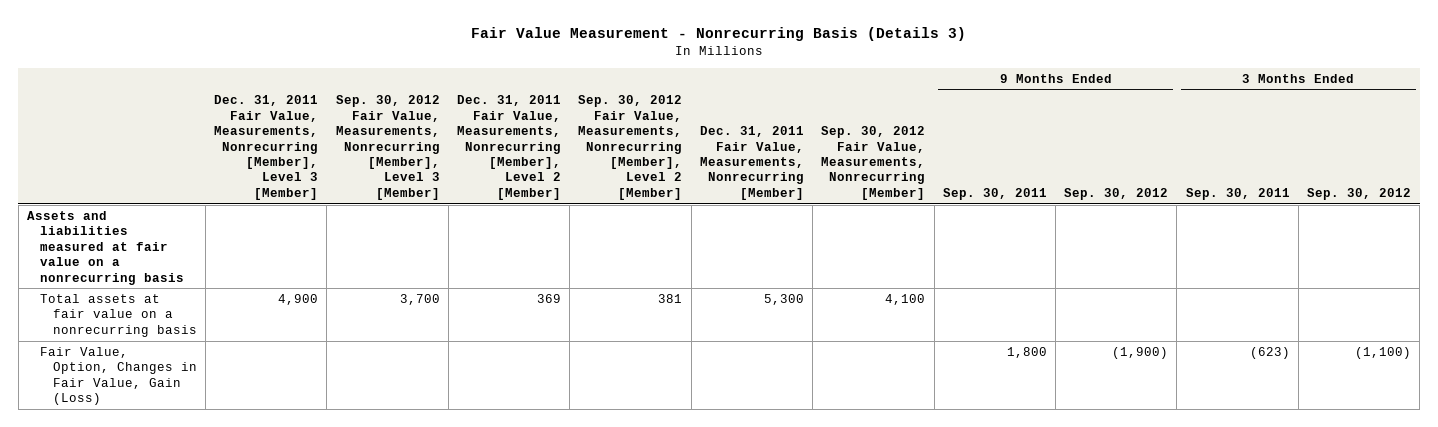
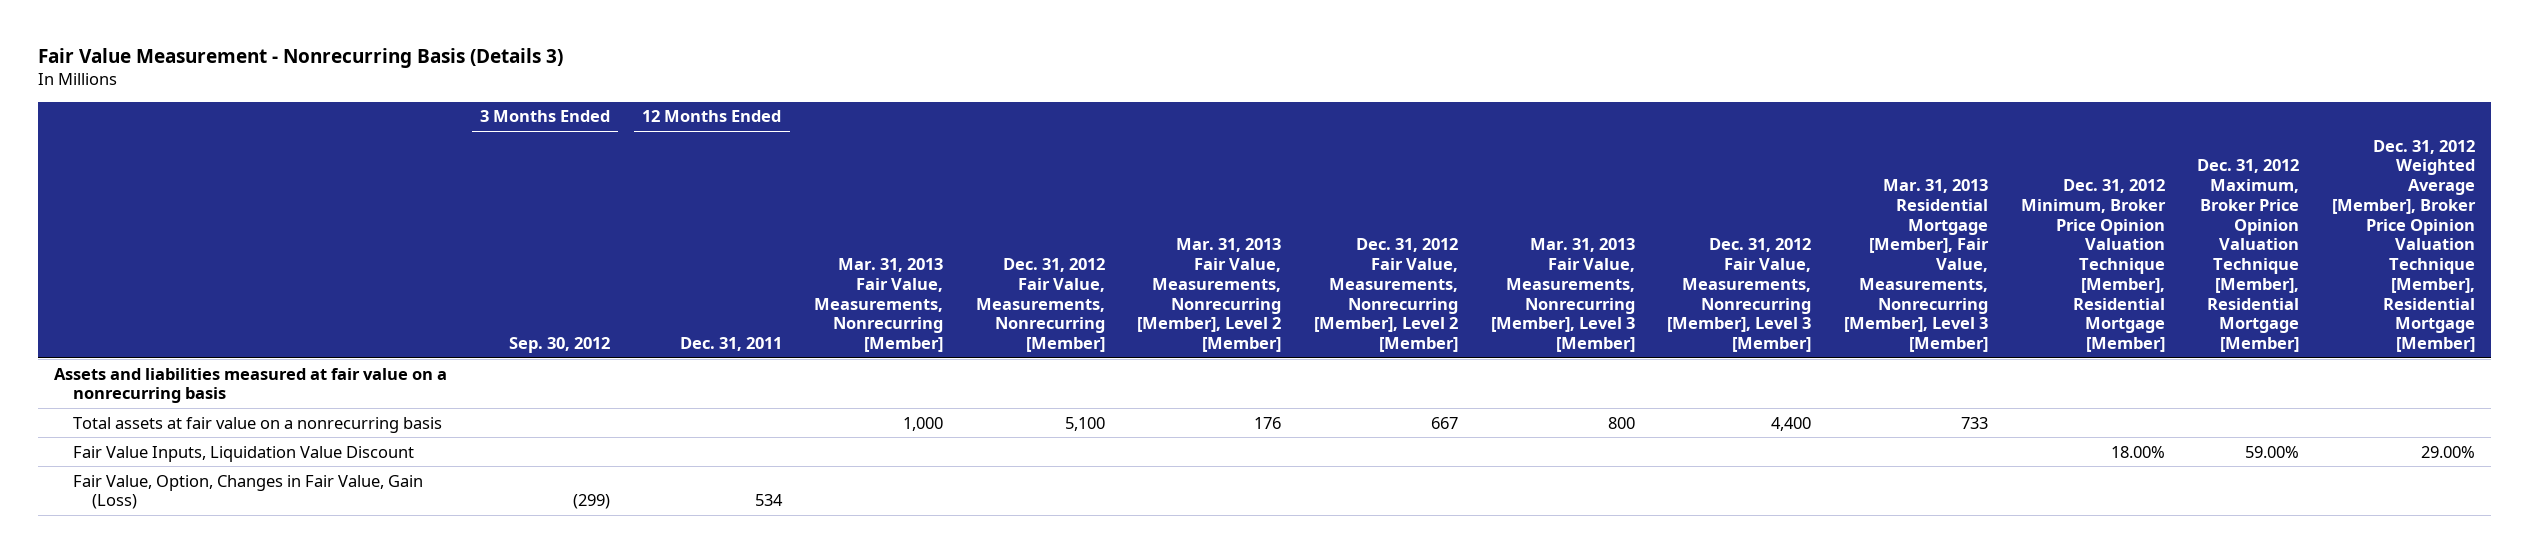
- | Dec. 31, 2011 Fair Value, Measurements, Nonrecurring [Member], Level 3 [Member] | Sep. 30, 2012 Fair Value, Measurements, Nonrecurring [Member], Level 3 [Member] | Dec. 31, 2011 Fair Value, Measurements, Nonrecurring [Member], Level 2 [Member] | Sep. 30, 2012 Fair Value, Measurements, Nonrecurring [Member], Level 2 [Member] | Dec. 31, 2011 Fair Value, Measurements, Nonrecurring [Member] | Sep. 30, 2012 Fair Value, Measurements, Nonrecurring [Member] | 9 Months Ended Sep. 30, 2011 | 9 Months Ended Sep. 30, 2012 | 3 Months Ended Sep. 30, 2011 | 3 Months Ended Sep. 30, 2012
+ | 3 Months Ended Sep. 30, 2012 | 12 Months Ended Dec. 31, 2011 | Mar. 31, 2013 Fair Value, Measurements, Nonrecurring [Member] | Dec. 31, 2012 Fair Value, Measurements, Nonrecurring [Member] | Mar. 31, 2013 Fair Value, Measurements, Nonrecurring [Member], Level 2 [Member] | Dec. 31, 2012 Fair Value, Measurements, Nonrecurring [Member], Level 2 [Member] | Mar. 31, 2013 Fair Value, Measurements, Nonrecurring [Member], Level 3 [Member] | Dec. 31, 2012 Fair Value, Measurements, Nonrecurring [Member], Level 3 [Member] | Mar. 31, 2013 Residential Mortgage [Member], Fair Value, Measurements, Nonrecurring [Member], Level 3 [Member] | Dec. 31, 2012 Minimum, Broker Price Opinion Valuation Technique [Member], Residential Mortgage [Member] | Dec. 31, 2012 Maximum, Broker Price Opinion Valuation Technique [Member], Residential Mortgage [Member] | Dec. 31, 2012 Weighted Average [Member], Broker Price Opinion Valuation Technique [Member], Residential Mortgage [Member]
- Fair Value, Option, Changes in Fair Value, Gain (Loss) | | | | | | | 1,800 | (1,900) | (623) | (1,100)
+ Fair Value Inputs, Liquidation Value Discount | | | | | | | | | | 18.00% | 59.00% | 29.00%
+ Fair Value, Option, Changes in Fair Value, Gain (Loss) | (299) | 534 | | | | | | | | | |

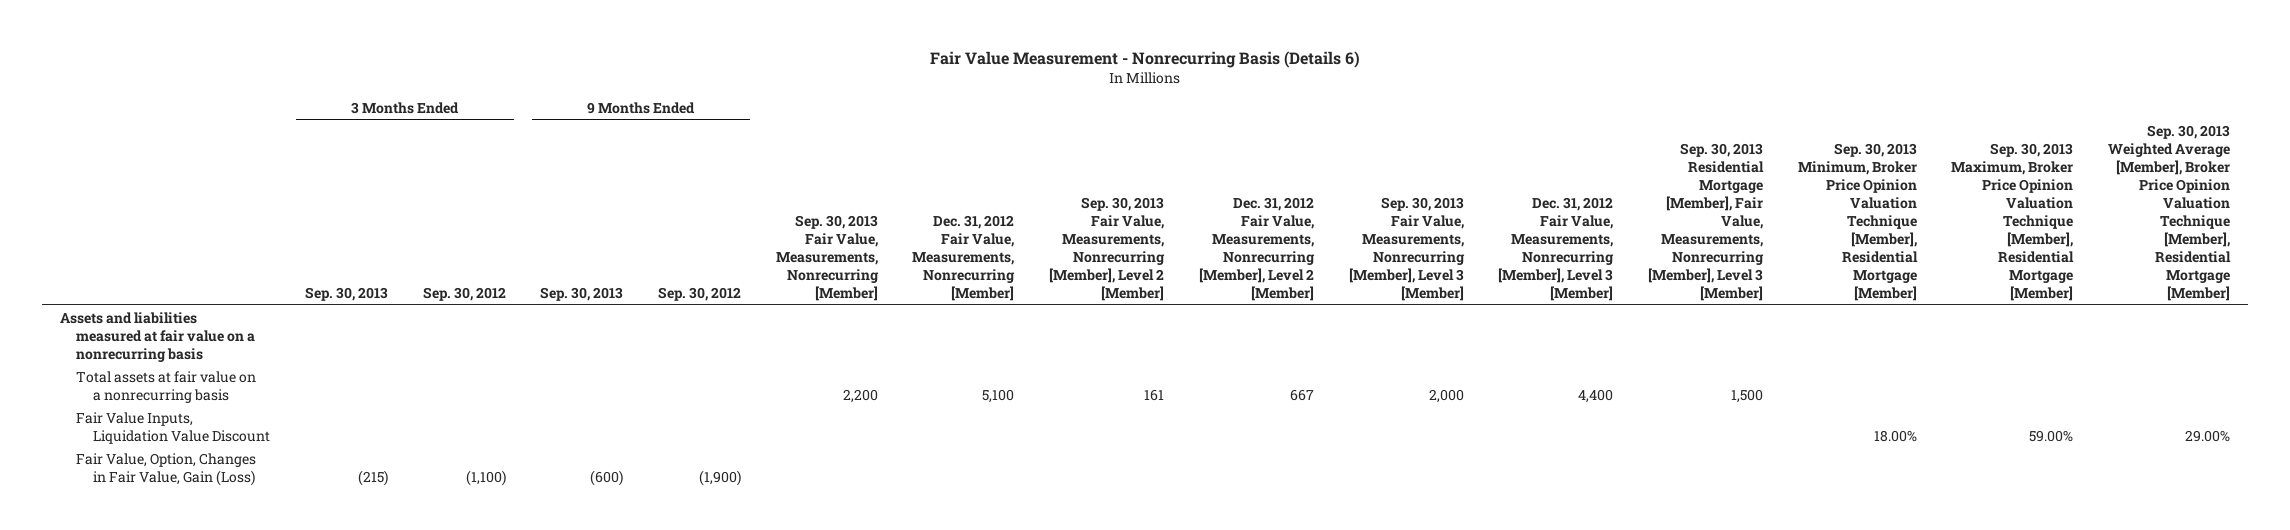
- Fair Value Measurement - Nonrecurring Basis (Details 3)
+ Fair Value Measurement - Nonrecurring Basis (Details 6)
- | 3 Months Ended Sep. 30, 2012 | 12 Months Ended Dec. 31, 2011 | Mar. 31, 2013 Fair Value, Measurements, Nonrecurring [Member] | Dec. 31, 2012 Fair Value, Measurements, Nonrecurring [Member] | Mar. 31, 2013 Fair Value, Measurements, Nonrecurring [Member], Level 2 [Member] | Dec. 31, 2012 Fair Value, Measurements, Nonrecurring [Member], Level 2 [Member] | Mar. 31, 2013 Fair Value, Measurements, Nonrecurring [Member], Level 3 [Member] | Dec. 31, 2012 Fair Value, Measurements, Nonrecurring [Member], Level 3 [Member] | Mar. 31, 2013 Residential Mortgage [Member], Fair Value, Measurements, Nonrecurring [Member], Level 3 [Member] | Dec. 31, 2012 Minimum, Broker Price Opinion Valuation Technique [Member], Residential Mortgage [Member] | Dec. 31, 2012 Maximum, Broker Price Opinion Valuation Technique [Member], Residential Mortgage [Member] | Dec. 31, 2012 Weighted Average [Member], Broker Price Opinion Valuation Technique [Member], Residential Mortgage [Member]
+ | 3 Months Ended Sep. 30, 2013 | 3 Months Ended Sep. 30, 2012 | 9 Months Ended Sep. 30, 2013 | 9 Months Ended Sep. 30, 2012 | Sep. 30, 2013 Fair Value, Measurements, Nonrecurring [Member] | Dec. 31, 2012 Fair Value, Measurements, Nonrecurring [Member] | Sep. 30, 2013 Fair Value, Measurements, Nonrecurring [Member], Level 2 [Member] | Dec. 31, 2012 Fair Value, Measurements, Nonrecurring [Member], Level 2 [Member] | Sep. 30, 2013 Fair Value, Measurements, Nonrecurring [Member], Level 3 [Member] | Dec. 31, 2012 Fair Value, Measurements, Nonrecurring [Member], Level 3 [Member] | Sep. 30, 2013 Residential Mortgage [Member], Fair Value, Measurements, Nonrecurring [Member], Level 3 [Member] | Sep. 30, 2013 Minimum, Broker Price Opinion Valuation Technique [Member], Residential Mortgage [Member] | Sep. 30, 2013 Maximum, Broker Price Opinion Valuation Technique [Member], Residential Mortgage [Member] | Sep. 30, 2013 Weighted Average [Member], Broker Price Opinion Valuation Technique [Member], Residential Mortgage [Member]
- Fair Value, Option, Changes in Fair Value, Gain (Loss) | (299) | 534 | | | | | | | | | |
+ Fair Value, Option, Changes in Fair Value, Gain (Loss) | (215) | (1,100) | (600) | (1,900) | | | | | | | | | |

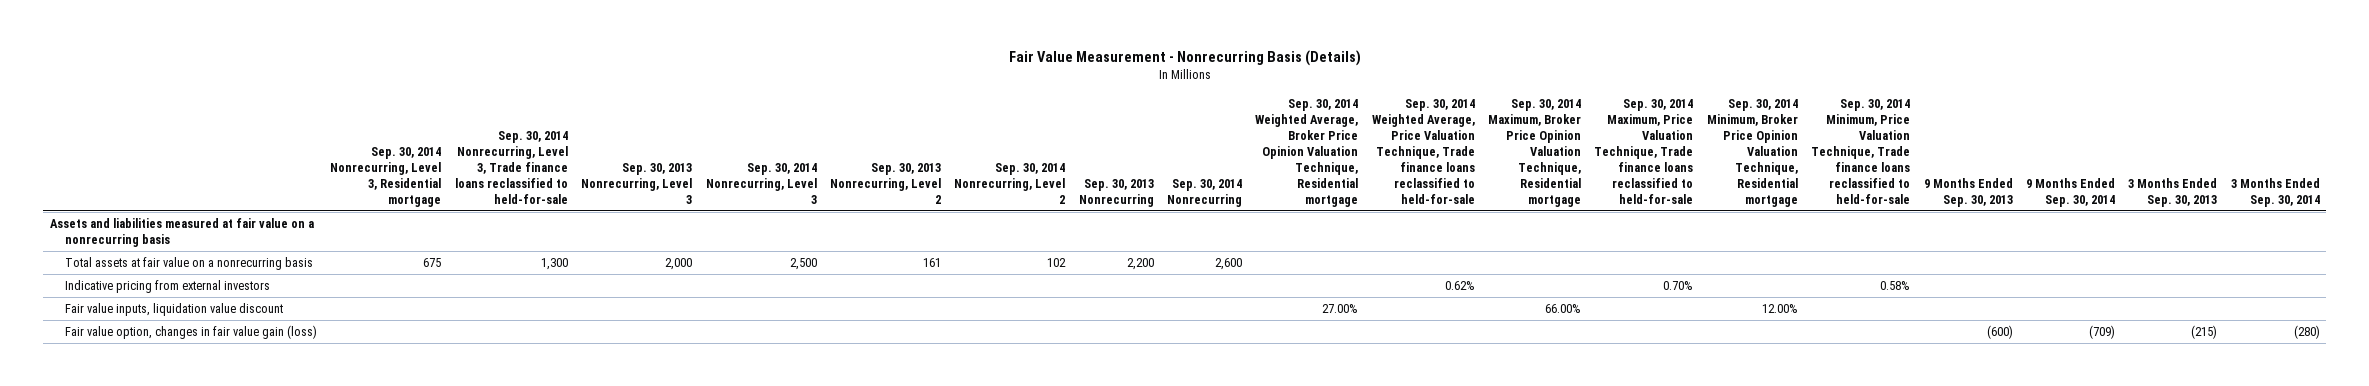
- Fair Value Measurement - Nonrecurring Basis (Details 6)
+ Fair Value Measurement - Nonrecurring Basis (Details)
- | 3 Months Ended Sep. 30, 2013 | 3 Months Ended Sep. 30, 2012 | 9 Months Ended Sep. 30, 2013 | 9 Months Ended Sep. 30, 2012 | Sep. 30, 2013 Fair Value, Measurements, Nonrecurring [Member] | Dec. 31, 2012 Fair Value, Measurements, Nonrecurring [Member] | Sep. 30, 2013 Fair Value, Measurements, Nonrecurring [Member], Level 2 [Member] | Dec. 31, 2012 Fair Value, Measurements, Nonrecurring [Member], Level 2 [Member] | Sep. 30, 2013 Fair Value, Measurements, Nonrecurring [Member], Level 3 [Member] | Dec. 31, 2012 Fair Value, Measurements, Nonrecurring [Member], Level 3 [Member] | Sep. 30, 2013 Residential Mortgage [Member], Fair Value, Measurements, Nonrecurring [Member], Level 3 [Member] | Sep. 30, 2013 Minimum, Broker Price Opinion Valuation Technique [Member], Residential Mortgage [Member] | Sep. 30, 2013 Maximum, Broker Price Opinion Valuation Technique [Member], Residential Mortgage [Member] | Sep. 30, 2013 Weighted Average [Member], Broker Price Opinion Valuation Technique [Member], Residential Mortgage [Member]
+ | Sep. 30, 2014 Nonrecurring, Level 3, Residential mortgage | Sep. 30, 2014 Nonrecurring, Level 3, Trade finance loans reclassified to held-for-sale | Sep. 30, 2013 Nonrecurring, Level 3 | Sep. 30, 2014 Nonrecurring, Level 3 | Sep. 30, 2013 Nonrecurring, Level 2 | Sep. 30, 2014 Nonrecurring, Level 2 | Sep. 30, 2013 Nonrecurring | Sep. 30, 2014 Nonrecurring | Sep. 30, 2014 Weighted Average, Broker Price Opinion Valuation Technique, Residential mortgage | Sep. 30, 2014 Weighted Average, Price Valuation Technique, Trade finance loans reclassified to held-for-sale | Sep. 30, 2014 Maximum, Broker Price Opinion Valuation Technique, Residential mortgage | Sep. 30, 2014 Maximum, Price Valuation Technique, Trade finance loans reclassified to held-for-sale | Sep. 30, 2014 Minimum, Broker Price Opinion Valuation Technique, Residential mortgage | Sep. 30, 2014 Minimum, Price Valuation Technique, Trade finance loans reclassified to held-for-sale | 9 Months Ended Sep. 30, 2013 | 9 Months Ended Sep. 30, 2014 | 3 Months Ended Sep. 30, 2013 | 3 Months Ended Sep. 30, 2014
- Fair Value Inputs, Liquidation Value Discount | | | | | | | | | | | | 18.00% | 59.00% | 29.00%
- Fair Value, Option, Changes in Fair Value, Gain (Loss) | (215) | (1,100) | (600) | (1,900) | | | | | | | | | |
+ Indicative pricing from external investors | | | | | | | | | | 0.62% | | 0.70% | | 0.58% | | | |
+ Fair value inputs, liquidation value discount | | | | | | | | | 27.00% | | 66.00% | | 12.00% | | | | |
+ Fair value option, changes in fair value gain (loss) | | | | | | | | | | | | | | | (600) | (709) | (215) | (280)

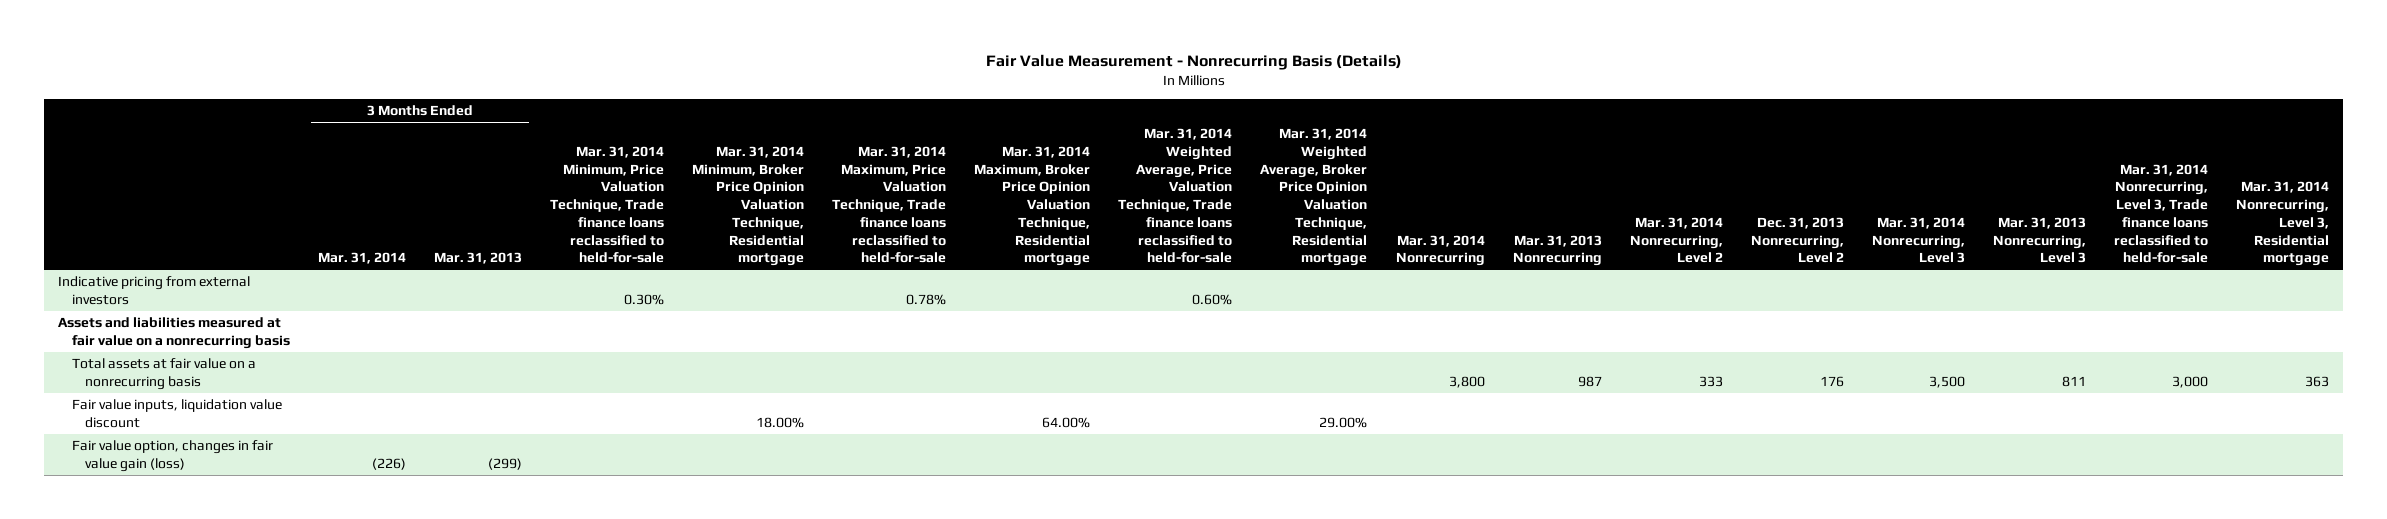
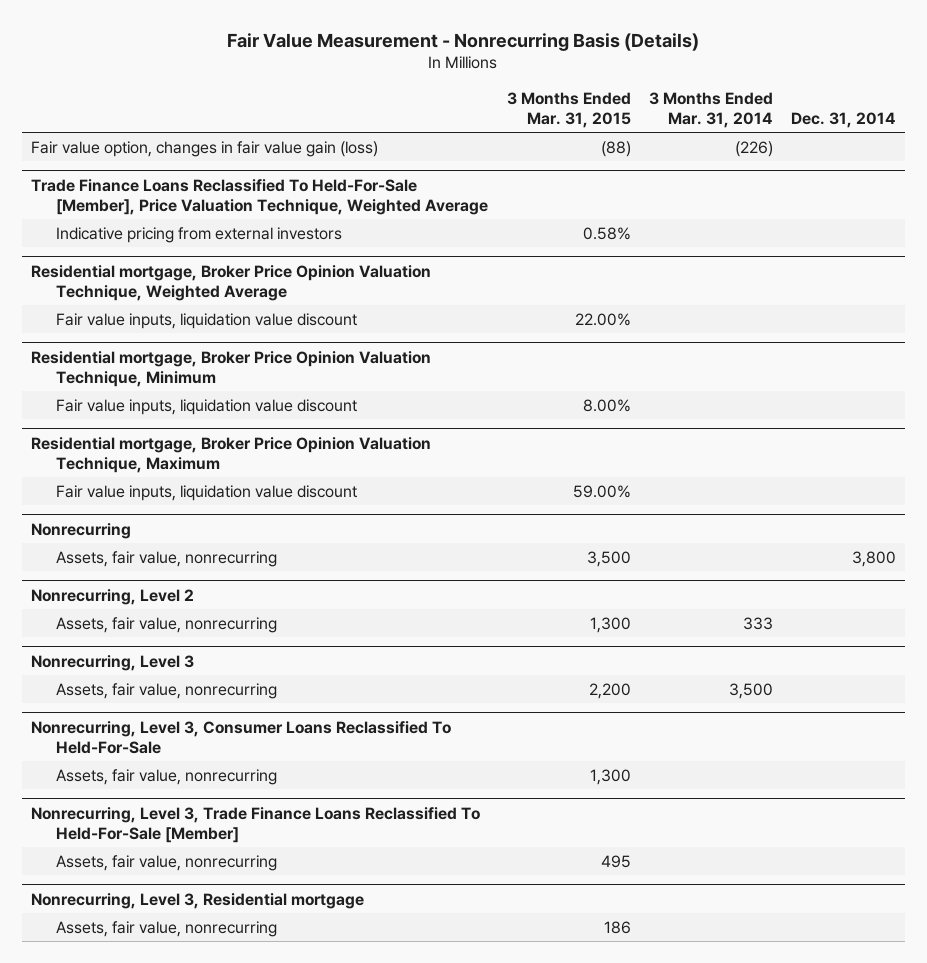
- | 3 Months Ended Mar. 31, 2014 | 3 Months Ended Mar. 31, 2013 | Mar. 31, 2014 Minimum, Price Valuation Technique, Trade finance loans reclassified to held-for-sale | Mar. 31, 2014 Minimum, Broker Price Opinion Valuation Technique, Residential mortgage | Mar. 31, 2014 Maximum, Price Valuation Technique, Trade finance loans reclassified to held-for-sale | Mar. 31, 2014 Maximum, Broker Price Opinion Valuation Technique, Residential mortgage | Mar. 31, 2014 Weighted Average, Price Valuation Technique, Trade finance loans reclassified to held-for-sale | Mar. 31, 2014 Weighted Average, Broker Price Opinion Valuation Technique, Residential mortgage | Mar. 31, 2014 Nonrecurring | Mar. 31, 2013 Nonrecurring | Mar. 31, 2014 Nonrecurring, Level 2 | Dec. 31, 2013 Nonrecurring, Level 2 | Mar. 31, 2014 Nonrecurring, Level 3 | Mar. 31, 2013 Nonrecurring, Level 3 | Mar. 31, 2014 Nonrecurring, Level 3, Trade finance loans reclassified to held-for-sale | Mar. 31, 2014 Nonrecurring, Level 3, Residential mortgage
+ | 3 Months Ended Mar. 31, 2015 | 3 Months Ended Mar. 31, 2014 | Dec. 31, 2014
- Indicative pricing from external investors | | | 0.30% | | 0.78% | | 0.60% | | | | | | | | |
- Assets and liabilities measured at fair value on a nonrecurring basis
- Total assets at fair value on a nonrecurring basis | | | | | | | | | 3,800 | 987 | 333 | 176 | 3,500 | 811 | 3,000 | 363
- Fair value inputs, liquidation value discount | | | | 18.00% | | 64.00% | | 29.00% | | | | | | | |
+ Trade Finance Loans Reclassified To Held-For-Sale [Member], Price Valuation Technique, Weighted Average
+ Indicative pricing from external investors | 0.58% | |
+ Residential mortgage, Broker Price Opinion Valuation Technique, Weighted Average
+ Fair value inputs, liquidation value discount | 22.00% | |
+ Residential mortgage, Broker Price Opinion Valuation Technique, Minimum
+ Fair value inputs, liquidation value discount | 8.00% | |
+ Residential mortgage, Broker Price Opinion Valuation Technique, Maximum
+ Fair value inputs, liquidation value discount | 59.00% | |
+ Nonrecurring
+ Assets, fair value, nonrecurring | 3,500 | | 3,800
+ Nonrecurring, Level 2
+ Assets, fair value, nonrecurring | 1,300 | 333 |
+ Nonrecurring, Level 3
+ Assets, fair value, nonrecurring | 2,200 | 3,500 |
+ Nonrecurring, Level 3, Consumer Loans Reclassified To Held-For-Sale
+ Assets, fair value, nonrecurring | 1,300 | |
+ Nonrecurring, Level 3, Trade Finance Loans Reclassified To Held-For-Sale [Member]
+ Assets, fair value, nonrecurring | 495 | |
+ Nonrecurring, Level 3, Residential mortgage
+ Assets, fair value, nonrecurring | 186 | |

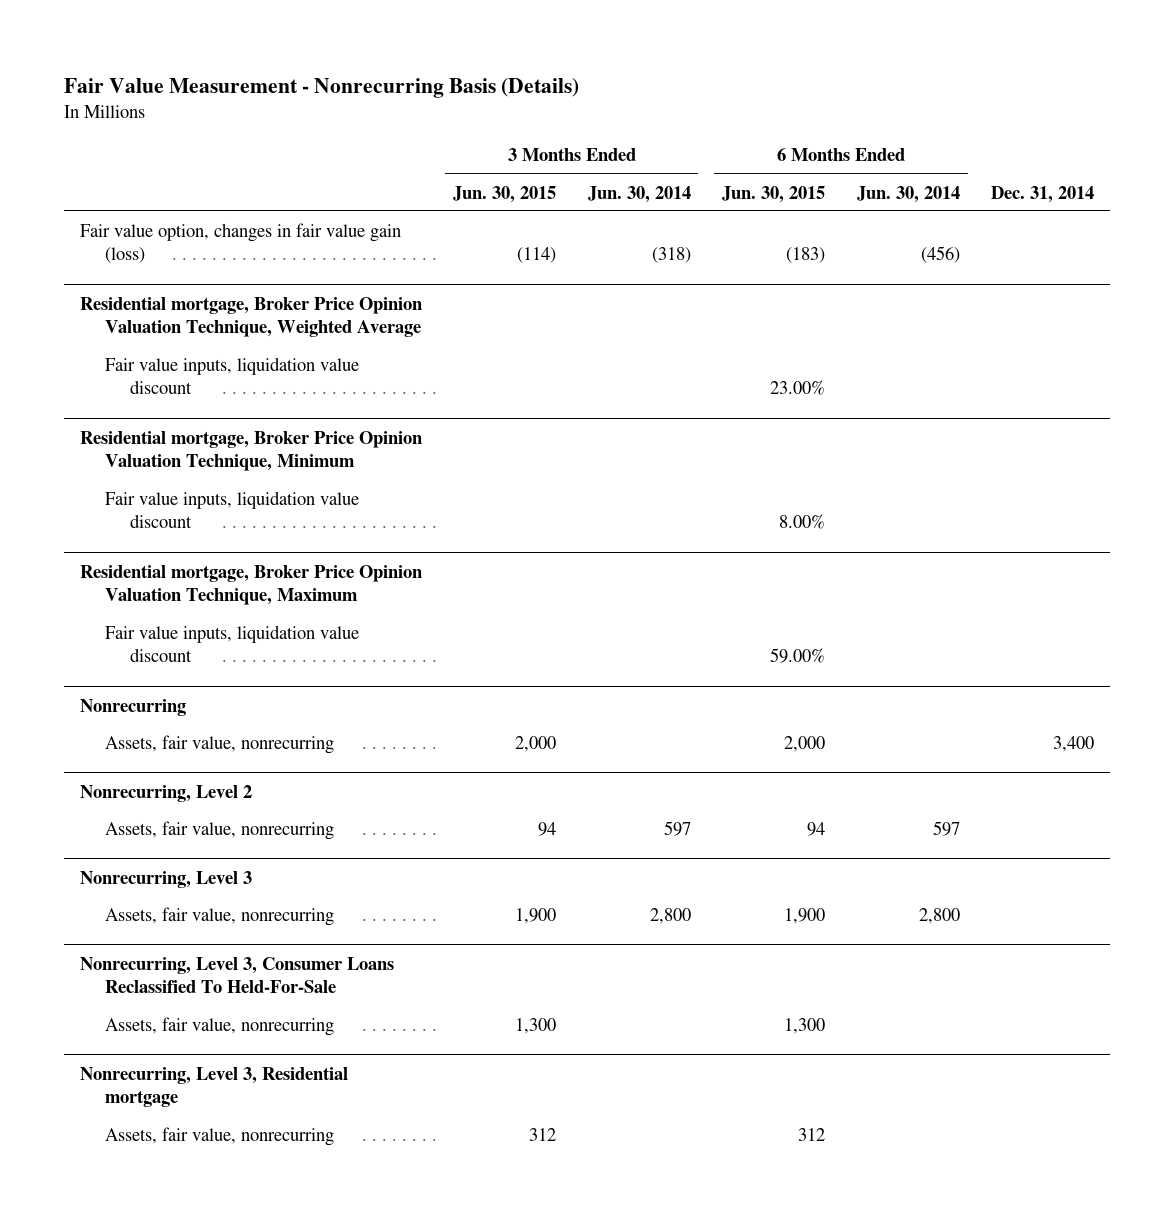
- | 3 Months Ended Mar. 31, 2015 | 3 Months Ended Mar. 31, 2014 | Dec. 31, 2014
+ | 3 Months Ended Jun. 30, 2015 | 3 Months Ended Jun. 30, 2014 | 6 Months Ended Jun. 30, 2015 | 6 Months Ended Jun. 30, 2014 | Dec. 31, 2014
- Trade Finance Loans Reclassified To Held-For-Sale [Member], Price Valuation Technique, Weighted Average
- Indicative pricing from external investors | 0.58% | |
@ Nonrecurring
- Assets, fair value, nonrecurring | 3,500 | | 3,800
+ Assets, fair value, nonrecurring | 2,000 | | 2,000 | | 3,400
- Nonrecurring, Level 3, Trade Finance Loans Reclassified To Held-For-Sale [Member]
- Assets, fair value, nonrecurring | 495 | |

